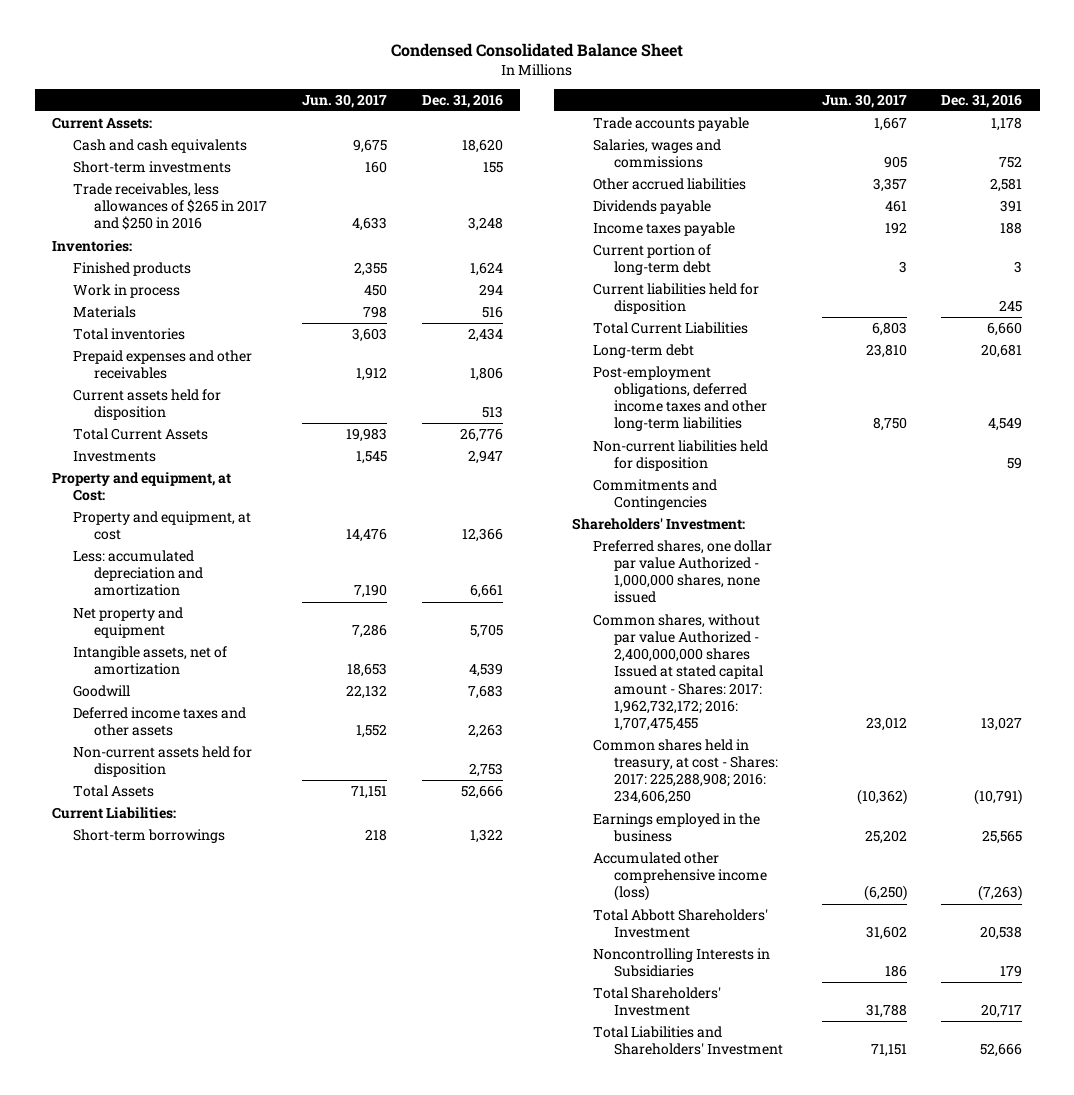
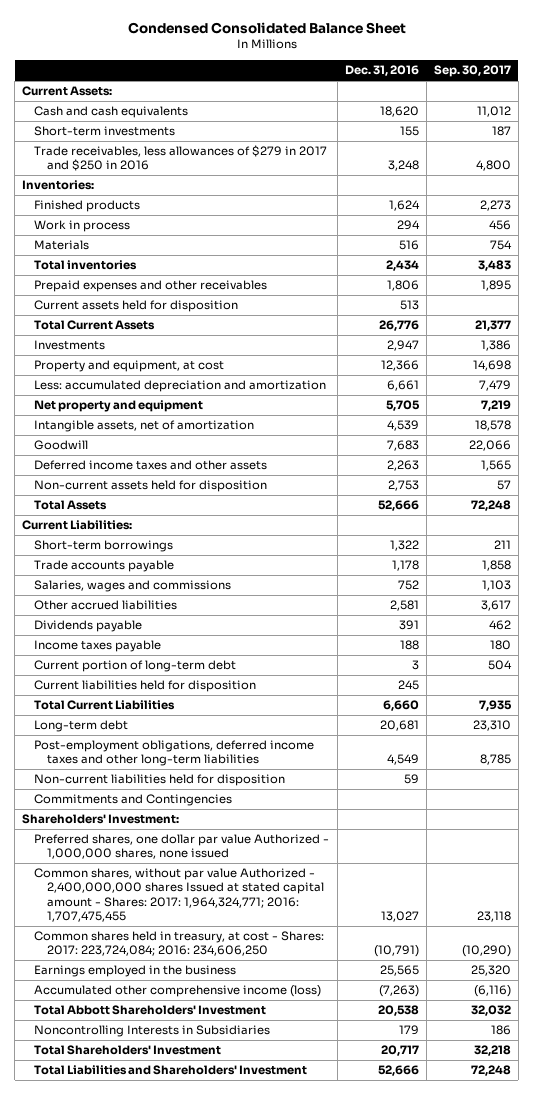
- | Jun. 30, 2017 | Dec. 31, 2016
+ | Dec. 31, 2016 | Sep. 30, 2017
- Trade receivables, less allowances of $265 in 2017 and $250 in 2016 | 4,633 | 3,248
+ Trade receivables, less allowances of $279 in 2017 and $250 in 2016 | 3,248 | 4,800
- Property and equipment, at Cost:
- Common shares, without par value Authorized - 2,400,000,000 shares Issued at stated capital amount - Shares: 2017: 1,962,732,172; 2016: 1,707,475,455 | 23,012 | 13,027
- Common shares held in treasury, at cost - Shares: 2017: 225,288,908; 2016: 234,606,250 | (10,362) | (10,791)
+ Common shares, without par value Authorized - 2,400,000,000 shares Issued at stated capital amount - Shares: 2017: 1,964,324,771; 2016: 1,707,475,455 | 13,027 | 23,118
+ Common shares held in treasury, at cost - Shares: 2017: 223,724,084; 2016: 234,606,250 | (10,791) | (10,290)

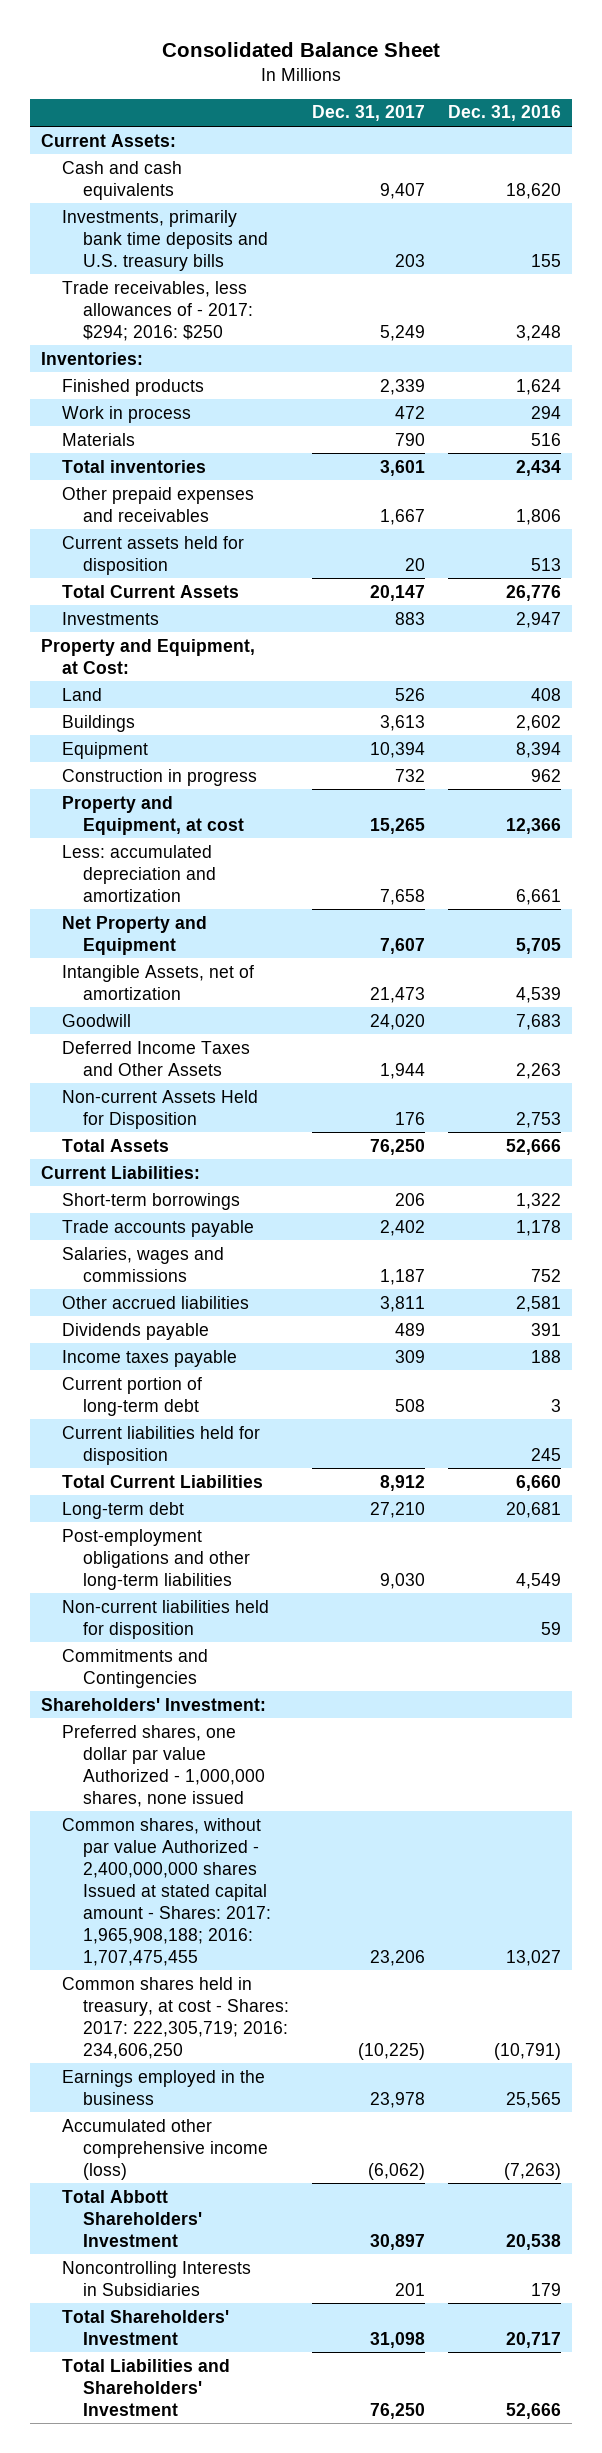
- Condensed Consolidated Balance Sheet
+ Consolidated Balance Sheet
- | Dec. 31, 2016 | Sep. 30, 2017
+ | Dec. 31, 2017 | Dec. 31, 2016
- Short-term investments | 155 | 187
- Trade receivables, less allowances of $279 in 2017 and $250 in 2016 | 3,248 | 4,800
+ Investments, primarily bank time deposits and U.S. treasury bills | 203 | 155
+ Trade receivables, less allowances of - 2017: $294; 2016: $250 | 5,249 | 3,248
- Prepaid expenses and other receivables | 1,806 | 1,895
+ Other prepaid expenses and receivables | 1,667 | 1,806
- Property and equipment, at cost | 12,366 | 14,698
+ Property and Equipment, at Cost:
+ Land | 526 | 408
+ Buildings | 3,613 | 2,602
+ Equipment | 10,394 | 8,394
+ Construction in progress | 732 | 962
+ Property and Equipment, at cost | 15,265 | 12,366
- Net property and equipment | 5,705 | 7,219
- Intangible assets, net of amortization | 4,539 | 18,578
+ Net Property and Equipment | 7,607 | 5,705
+ Intangible Assets, net of amortization | 21,473 | 4,539
- Deferred income taxes and other assets | 2,263 | 1,565
- Non-current assets held for disposition | 2,753 | 57
+ Deferred Income Taxes and Other Assets | 1,944 | 2,263
+ Non-current Assets Held for Disposition | 176 | 2,753
- Post-employment obligations, deferred income taxes and other long-term liabilities | 4,549 | 8,785
+ Post-employment obligations and other long-term liabilities | 9,030 | 4,549
- Common shares, without par value Authorized - 2,400,000,000 shares Issued at stated capital amount - Shares: 2017: 1,964,324,771; 2016: 1,707,475,455 | 13,027 | 23,118
- Common shares held in treasury, at cost - Shares: 2017: 223,724,084; 2016: 234,606,250 | (10,791) | (10,290)
+ Common shares, without par value Authorized - 2,400,000,000 shares Issued at stated capital amount - Shares: 2017: 1,965,908,188; 2016: 1,707,475,455 | 23,206 | 13,027
+ Common shares held in treasury, at cost - Shares: 2017: 222,305,719; 2016: 234,606,250 | (10,225) | (10,791)

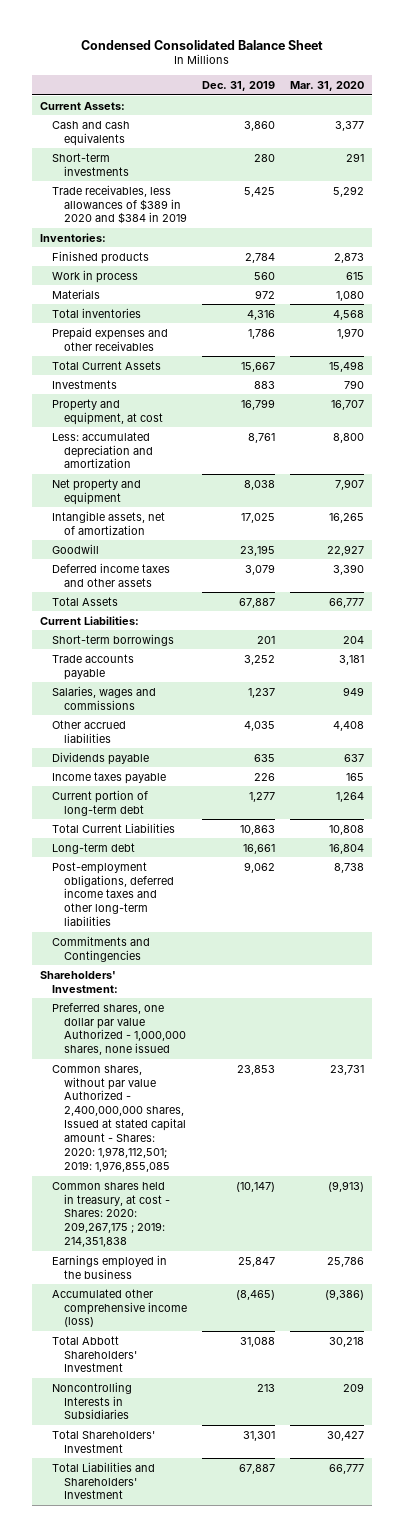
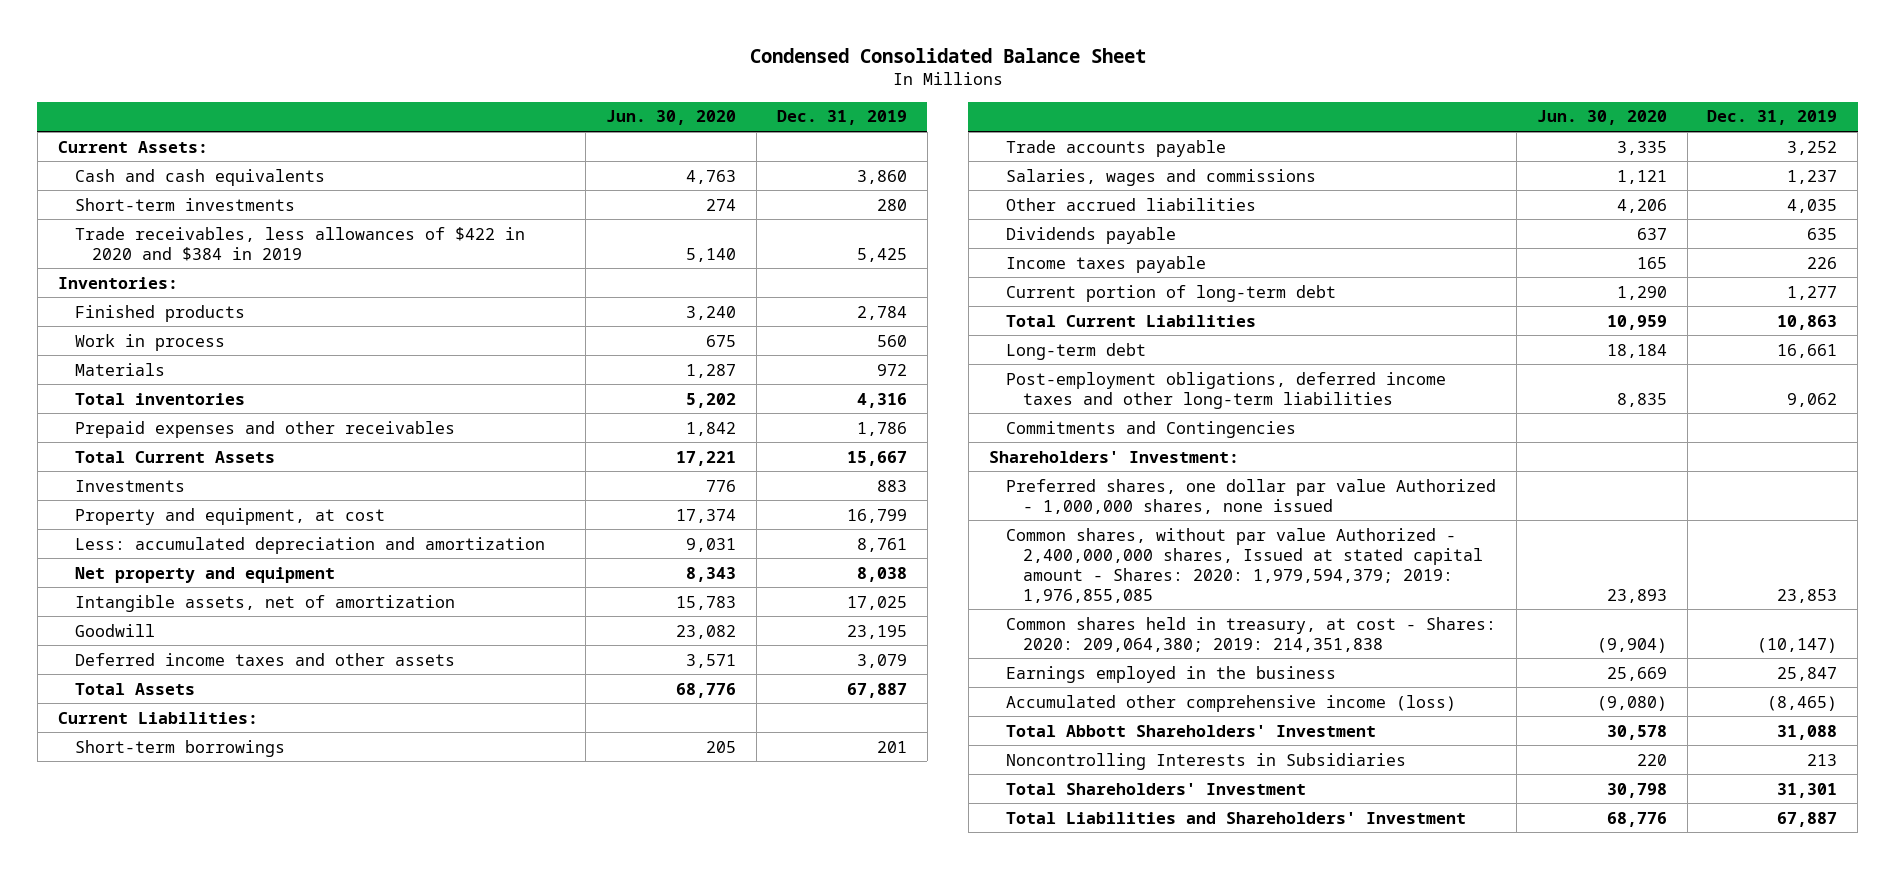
- | Dec. 31, 2019 | Mar. 31, 2020
+ | Jun. 30, 2020 | Dec. 31, 2019
- Trade receivables, less allowances of $389 in 2020 and $384 in 2019 | 5,425 | 5,292
+ Trade receivables, less allowances of $422 in 2020 and $384 in 2019 | 5,140 | 5,425
- Common shares, without par value Authorized - 2,400,000,000 shares, Issued at stated capital amount - Shares: 2020: 1,978,112,501; 2019: 1,976,855,085 | 23,853 | 23,731
- Common shares held in treasury, at cost - Shares: 2020: 209,267,175 ; 2019: 214,351,838 | (10,147) | (9,913)
+ Common shares, without par value Authorized - 2,400,000,000 shares, Issued at stated capital amount - Shares: 2020: 1,979,594,379; 2019: 1,976,855,085 | 23,893 | 23,853
+ Common shares held in treasury, at cost - Shares: 2020: 209,064,380; 2019: 214,351,838 | (9,904) | (10,147)

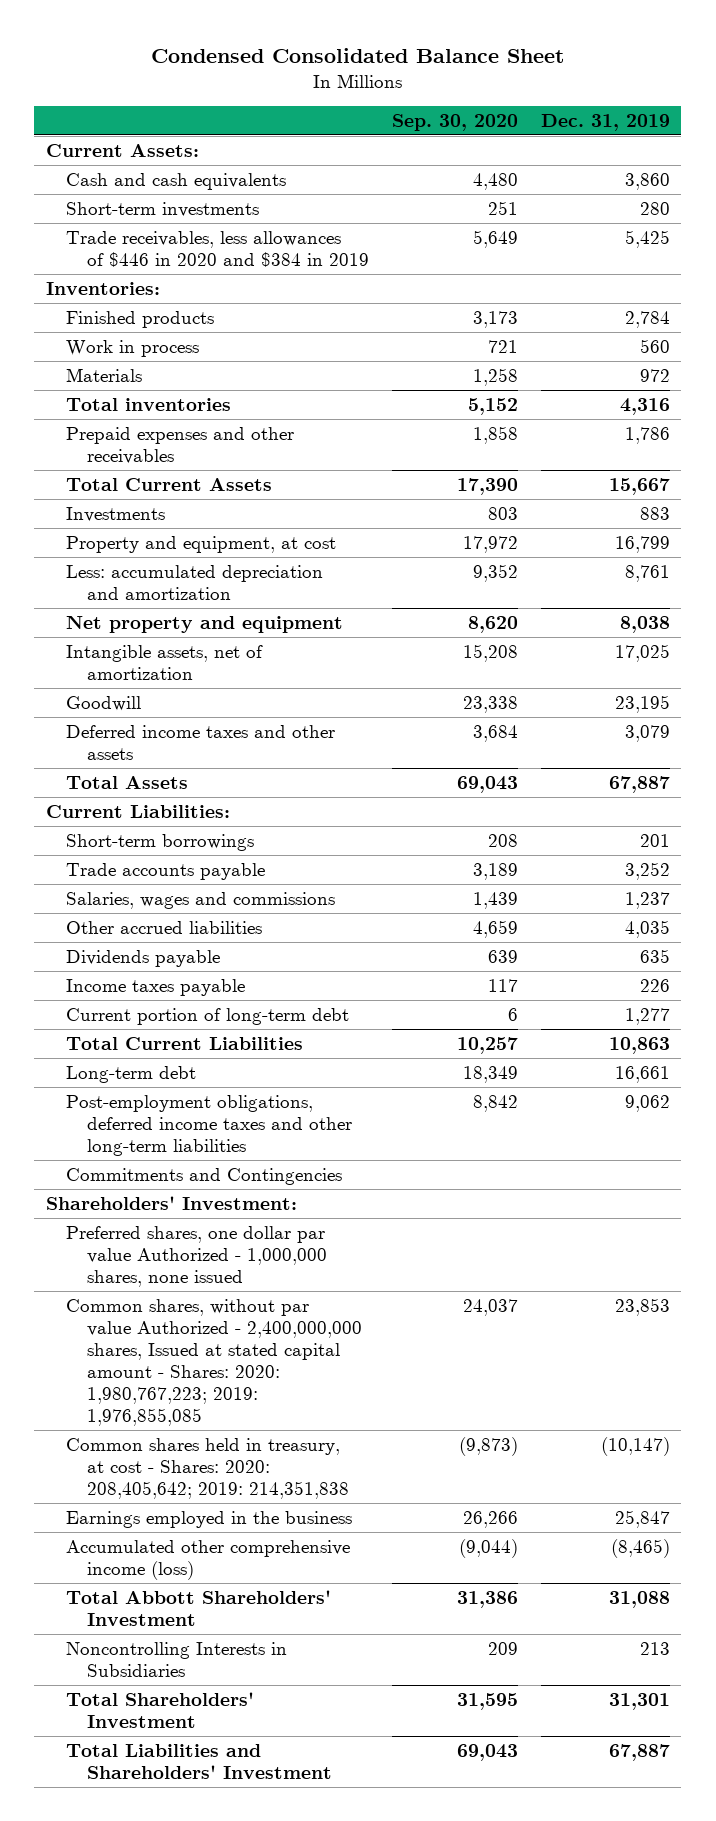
- | Jun. 30, 2020 | Dec. 31, 2019
+ | Sep. 30, 2020 | Dec. 31, 2019
- Trade receivables, less allowances of $422 in 2020 and $384 in 2019 | 5,140 | 5,425
+ Trade receivables, less allowances of $446 in 2020 and $384 in 2019 | 5,649 | 5,425
- Common shares, without par value Authorized - 2,400,000,000 shares, Issued at stated capital amount - Shares: 2020: 1,979,594,379; 2019: 1,976,855,085 | 23,893 | 23,853
- Common shares held in treasury, at cost - Shares: 2020: 209,064,380; 2019: 214,351,838 | (9,904) | (10,147)
+ Common shares, without par value Authorized - 2,400,000,000 shares, Issued at stated capital amount - Shares: 2020: 1,980,767,223; 2019: 1,976,855,085 | 24,037 | 23,853
+ Common shares held in treasury, at cost - Shares: 2020: 208,405,642; 2019: 214,351,838 | (9,873) | (10,147)

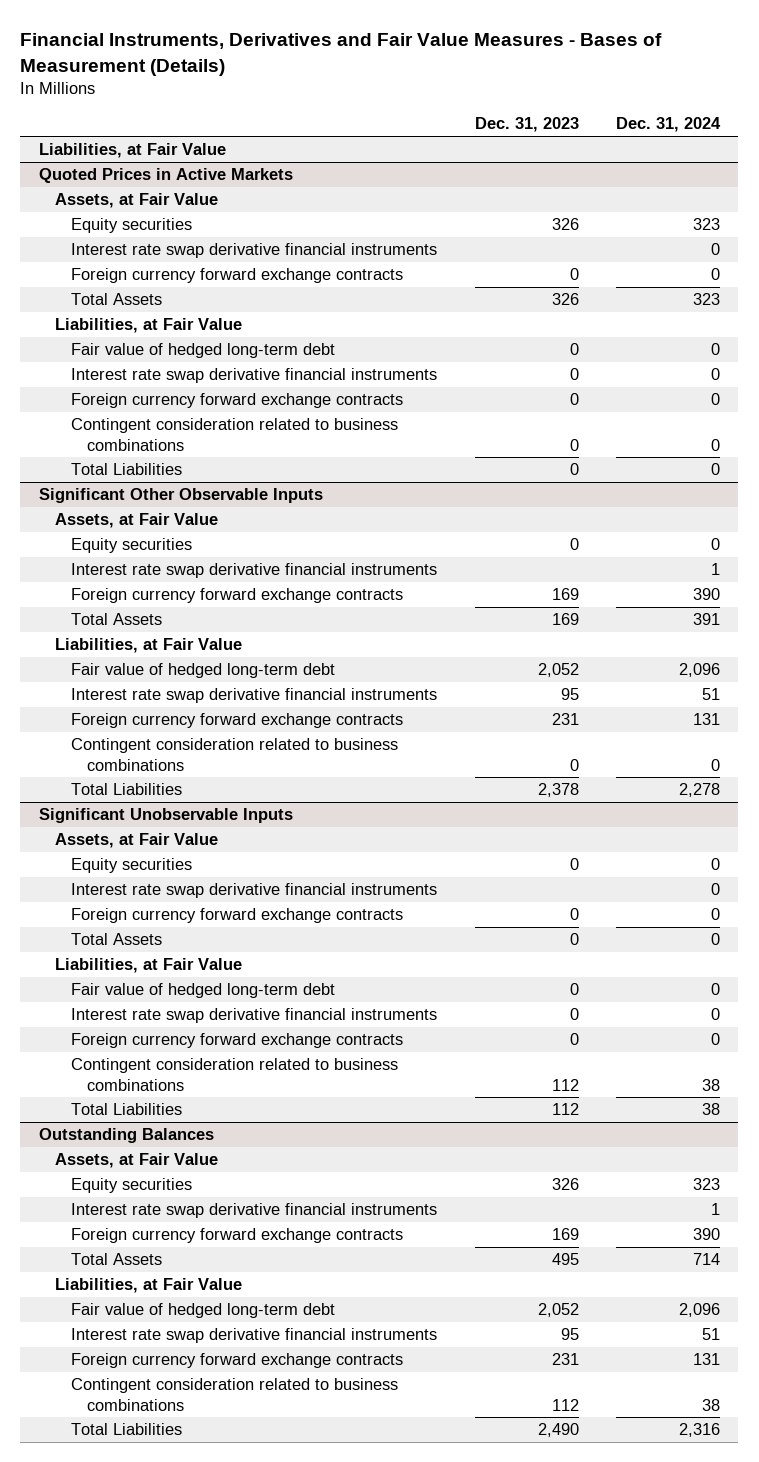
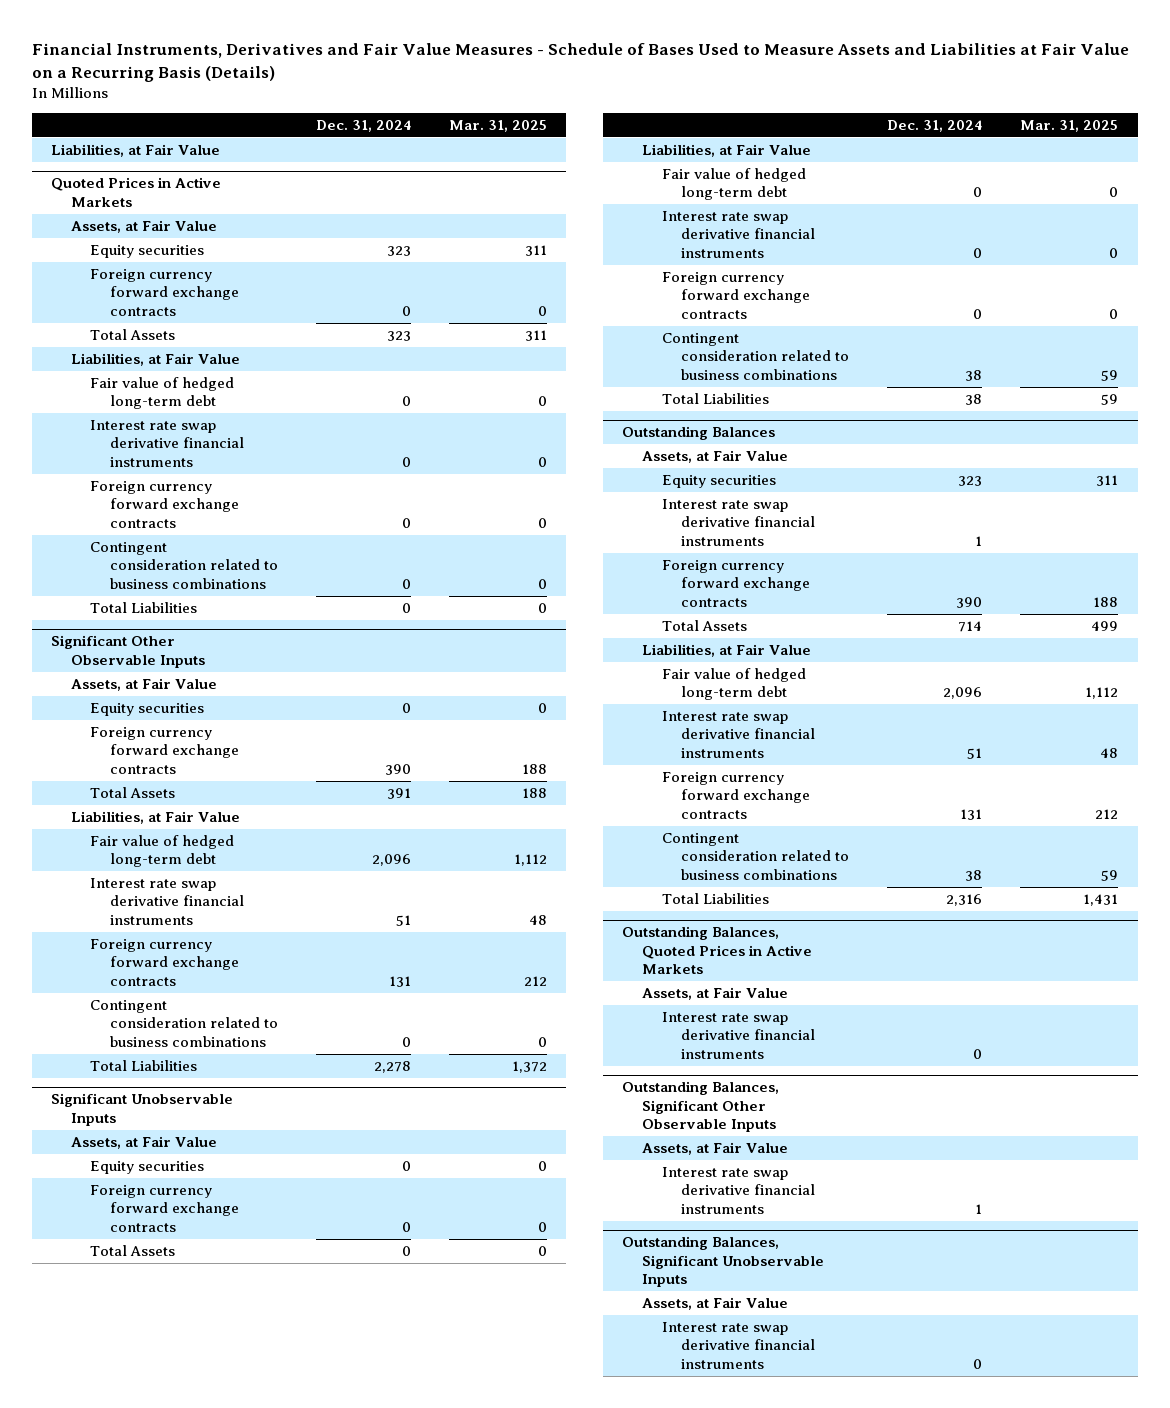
- Financial Instruments, Derivatives and Fair Value Measures - Bases of Measurement (Details)
+ Financial Instruments, Derivatives and Fair Value Measures - Schedule of Bases Used to Measure Assets and Liabilities at Fair Value on a Recurring Basis (Details)
- | Dec. 31, 2023 | Dec. 31, 2024
+ | Dec. 31, 2024 | Mar. 31, 2025
@ Quoted Prices in Active Markets
- Interest rate swap derivative financial instruments | | 0
@ Significant Other Observable Inputs
- Interest rate swap derivative financial instruments | | 1
@ Significant Unobservable Inputs
- Interest rate swap derivative financial instruments | | 0
+ Outstanding Balances, Quoted Prices in Active Markets
+ Assets, at Fair Value
+ Interest rate swap derivative financial instruments | 0 |
+ Outstanding Balances, Significant Other Observable Inputs
+ Assets, at Fair Value
+ Interest rate swap derivative financial instruments | 1 |
+ Outstanding Balances, Significant Unobservable Inputs
+ Assets, at Fair Value
+ Interest rate swap derivative financial instruments | 0 |

